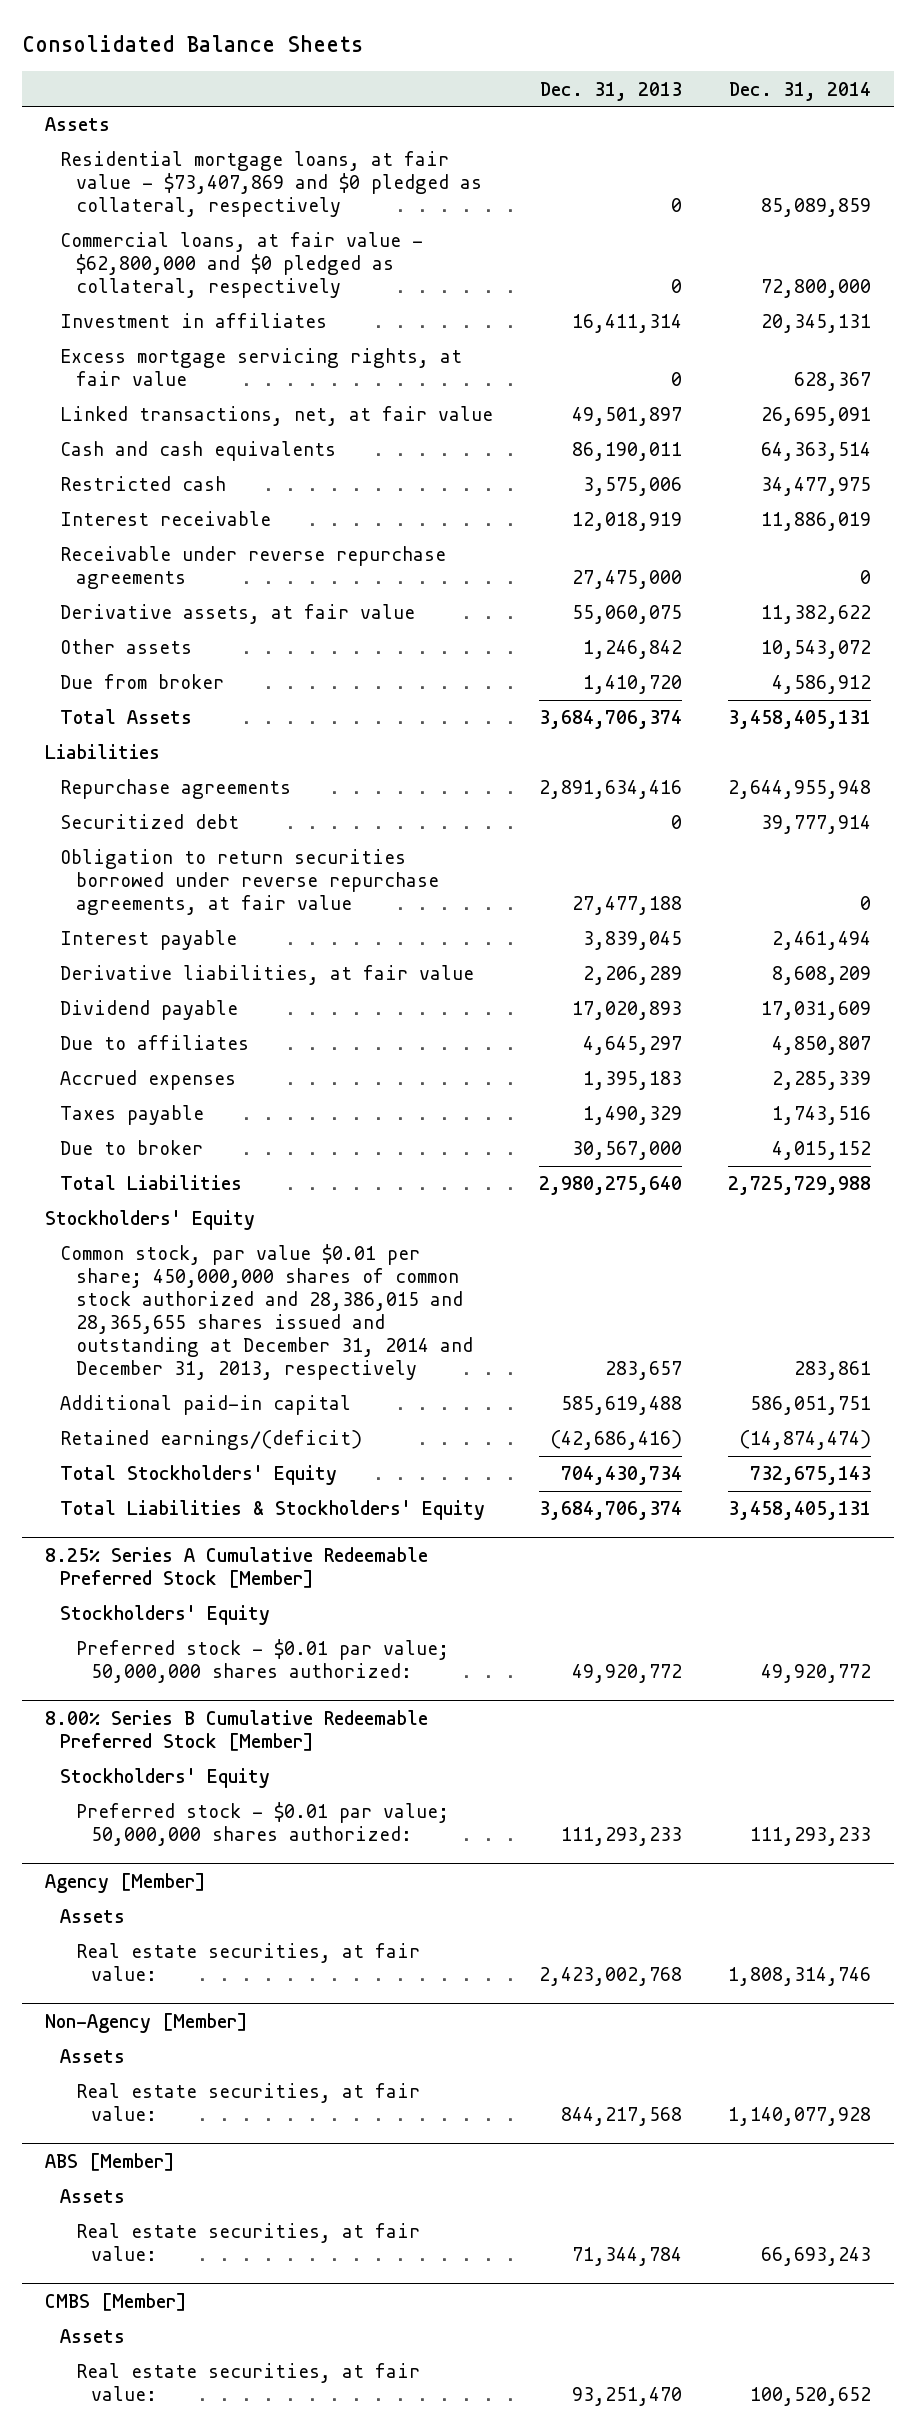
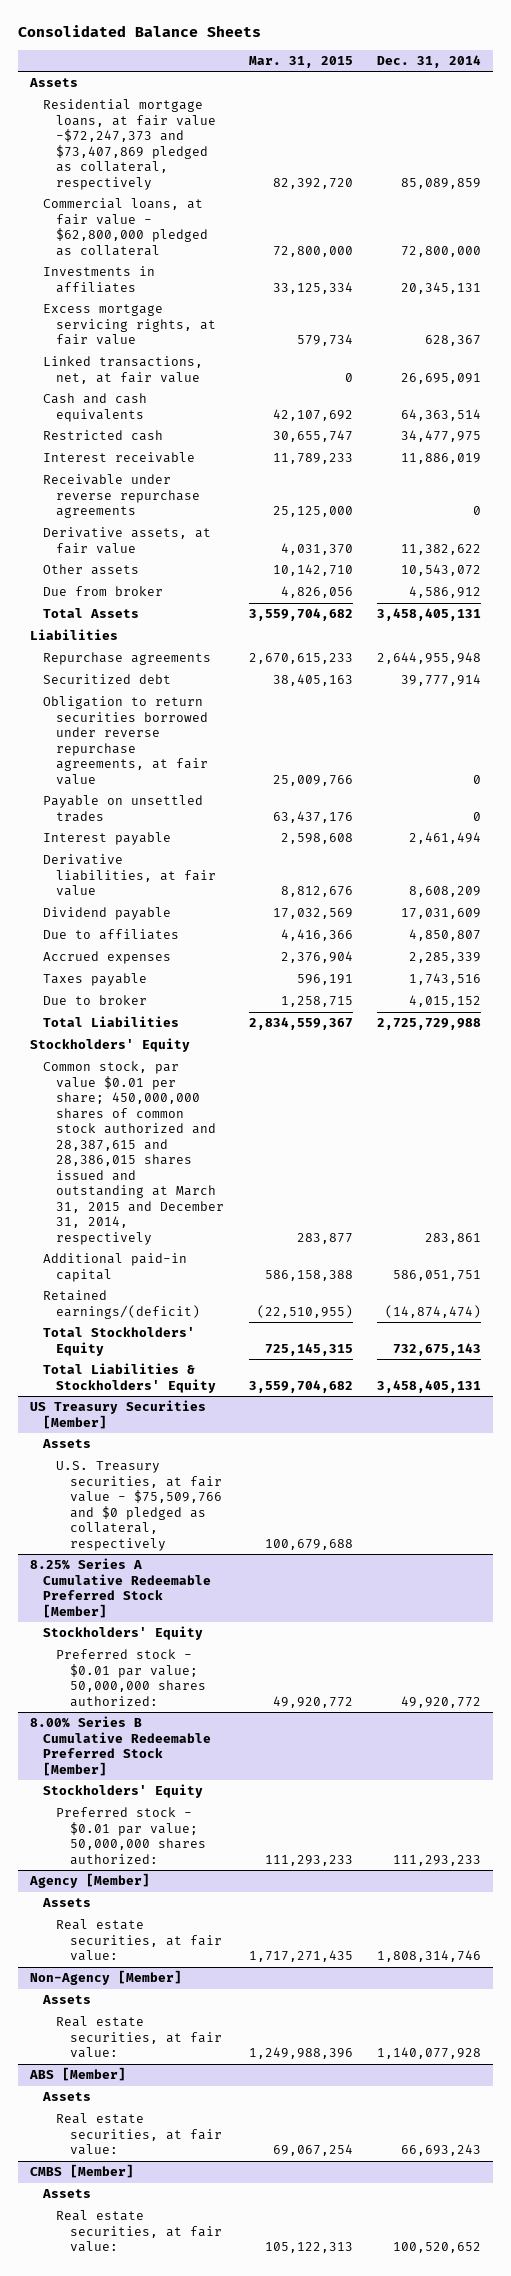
- | Dec. 31, 2013 | Dec. 31, 2014
+ | Mar. 31, 2015 | Dec. 31, 2014
- Residential mortgage loans, at fair value - $73,407,869 and $0 pledged as collateral, respectively | 0 | 85,089,859
- Commercial loans, at fair value - $62,800,000 and $0 pledged as collateral, respectively | 0 | 72,800,000
- Investment in affiliates | 16,411,314 | 20,345,131
+ Residential mortgage loans, at fair value -$72,247,373 and $73,407,869 pledged as collateral, respectively | 82,392,720 | 85,089,859
+ Commercial loans, at fair value - $62,800,000 pledged as collateral | 72,800,000 | 72,800,000
+ Investments in affiliates | 33,125,334 | 20,345,131
+ Payable on unsettled trades | 63,437,176 | 0
- Common stock, par value $0.01 per share; 450,000,000 shares of common stock authorized and 28,386,015 and 28,365,655 shares issued and outstanding at December 31, 2014 and December 31, 2013, respectively | 283,657 | 283,861
+ Common stock, par value $0.01 per share; 450,000,000 shares of common stock authorized and 28,387,615 and 28,386,015 shares issued and outstanding at March 31, 2015 and December 31, 2014, respectively | 283,877 | 283,861
+ US Treasury Securities [Member]
+ Assets
+ U.S. Treasury securities, at fair value - $75,509,766 and $0 pledged as collateral, respectively | 100,679,688 |

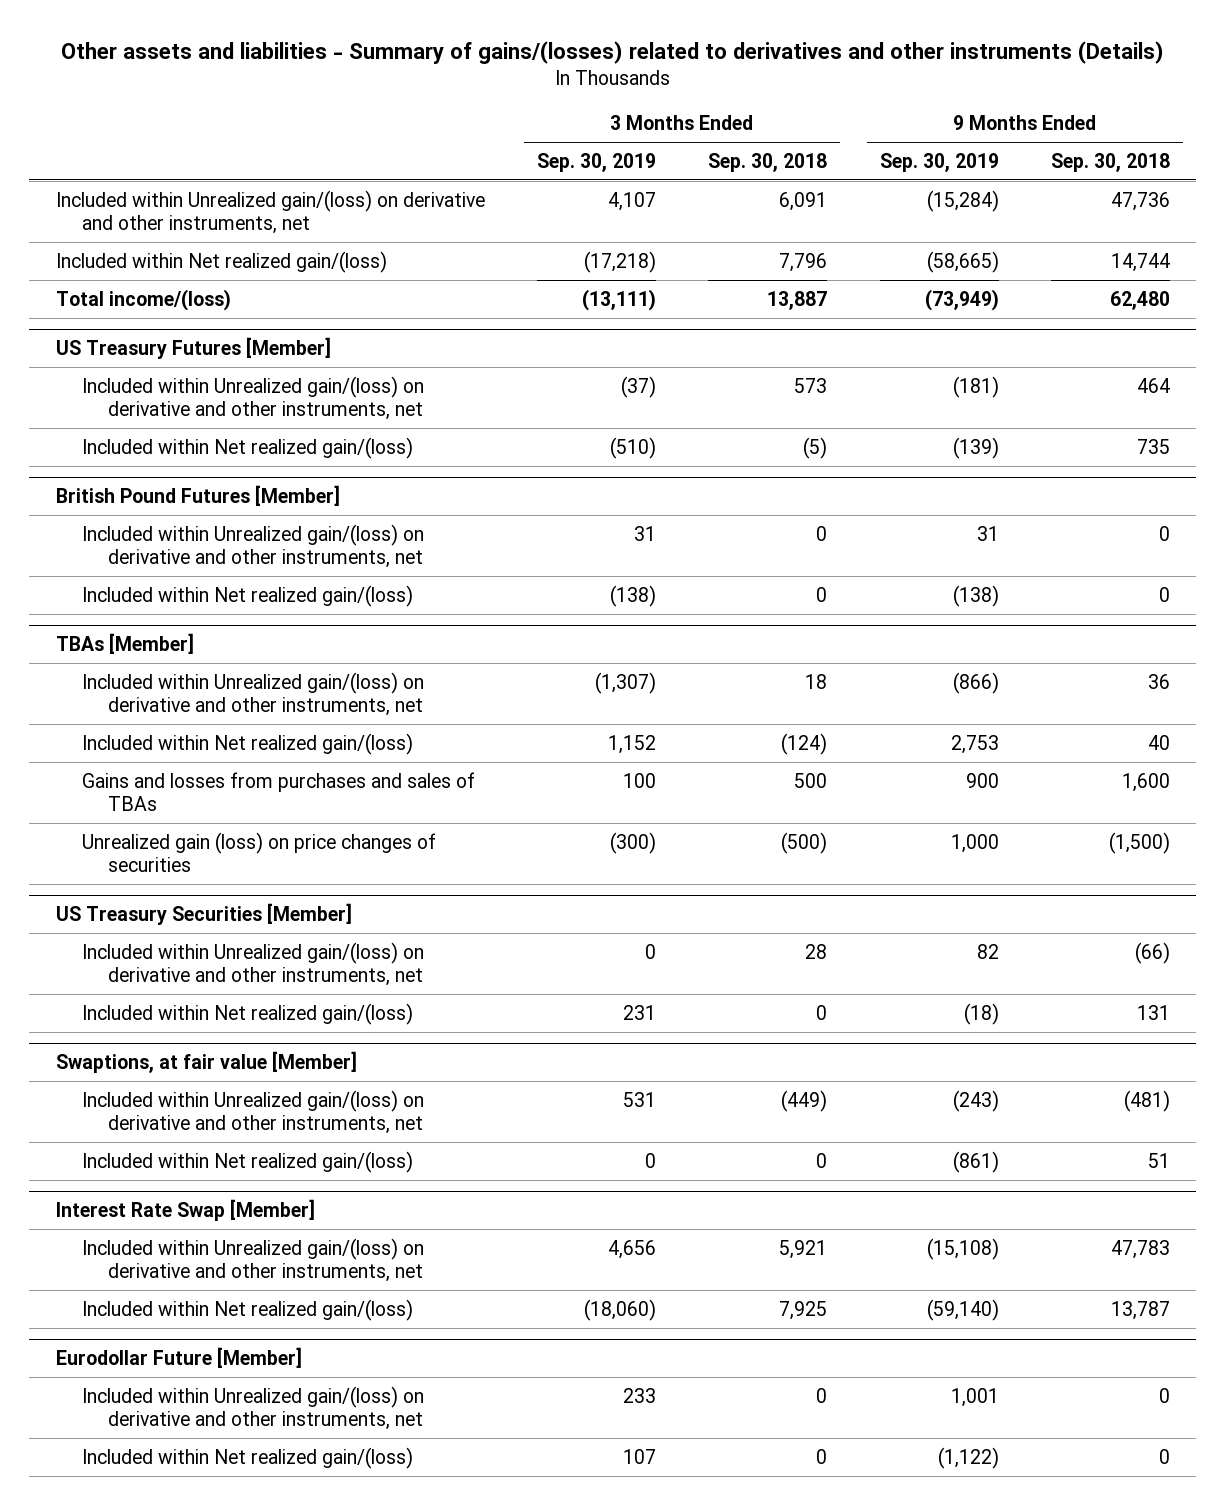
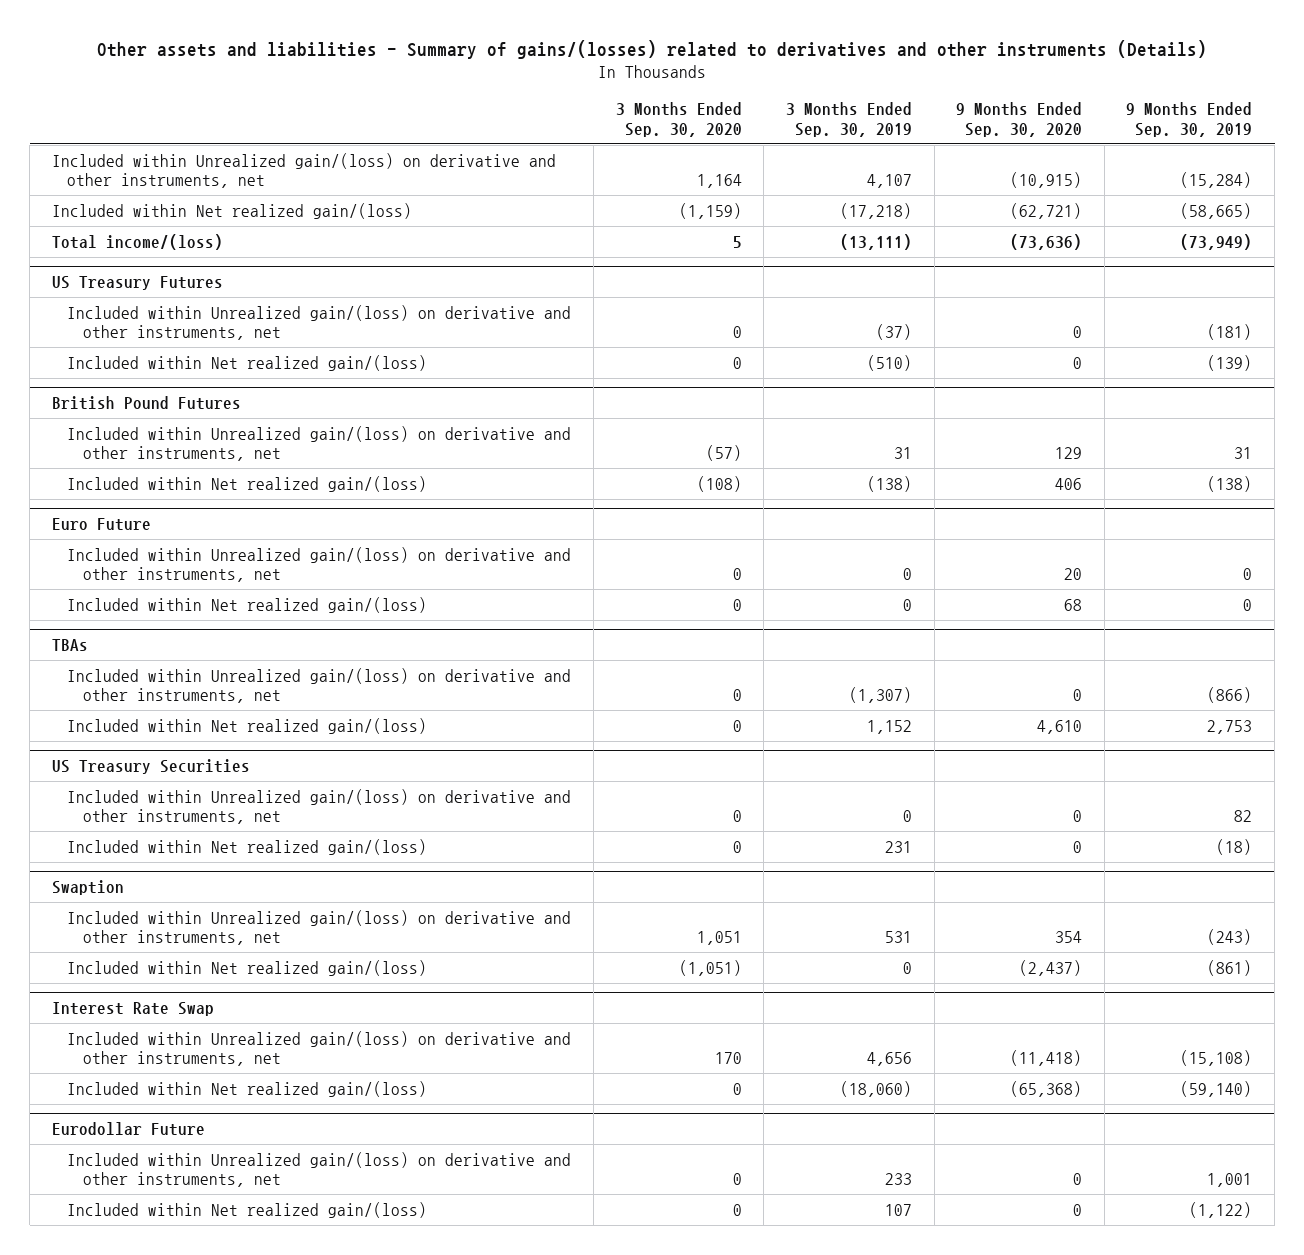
- | 3 Months Ended Sep. 30, 2019 | 3 Months Ended Sep. 30, 2018 | 9 Months Ended Sep. 30, 2019 | 9 Months Ended Sep. 30, 2018
+ | 3 Months Ended Sep. 30, 2020 | 3 Months Ended Sep. 30, 2019 | 9 Months Ended Sep. 30, 2020 | 9 Months Ended Sep. 30, 2019
- US Treasury Futures [Member]
+ US Treasury Futures
- British Pound Futures [Member]
+ British Pound Futures
- TBAs [Member]
+ Euro Future
+ Included within Unrealized gain/(loss) on derivative and other instruments, net | 0 | 0 | 20 | 0
+ Included within Net realized gain/(loss) | 0 | 0 | 68 | 0
+ TBAs
- Gains and losses from purchases and sales of TBAs | 100 | 500 | 900 | 1,600
- Unrealized gain (loss) on price changes of securities | (300) | (500) | 1,000 | (1,500)
- US Treasury Securities [Member]
+ US Treasury Securities
- Swaptions, at fair value [Member]
+ Swaption
- Interest Rate Swap [Member]
+ Interest Rate Swap
- Eurodollar Future [Member]
+ Eurodollar Future

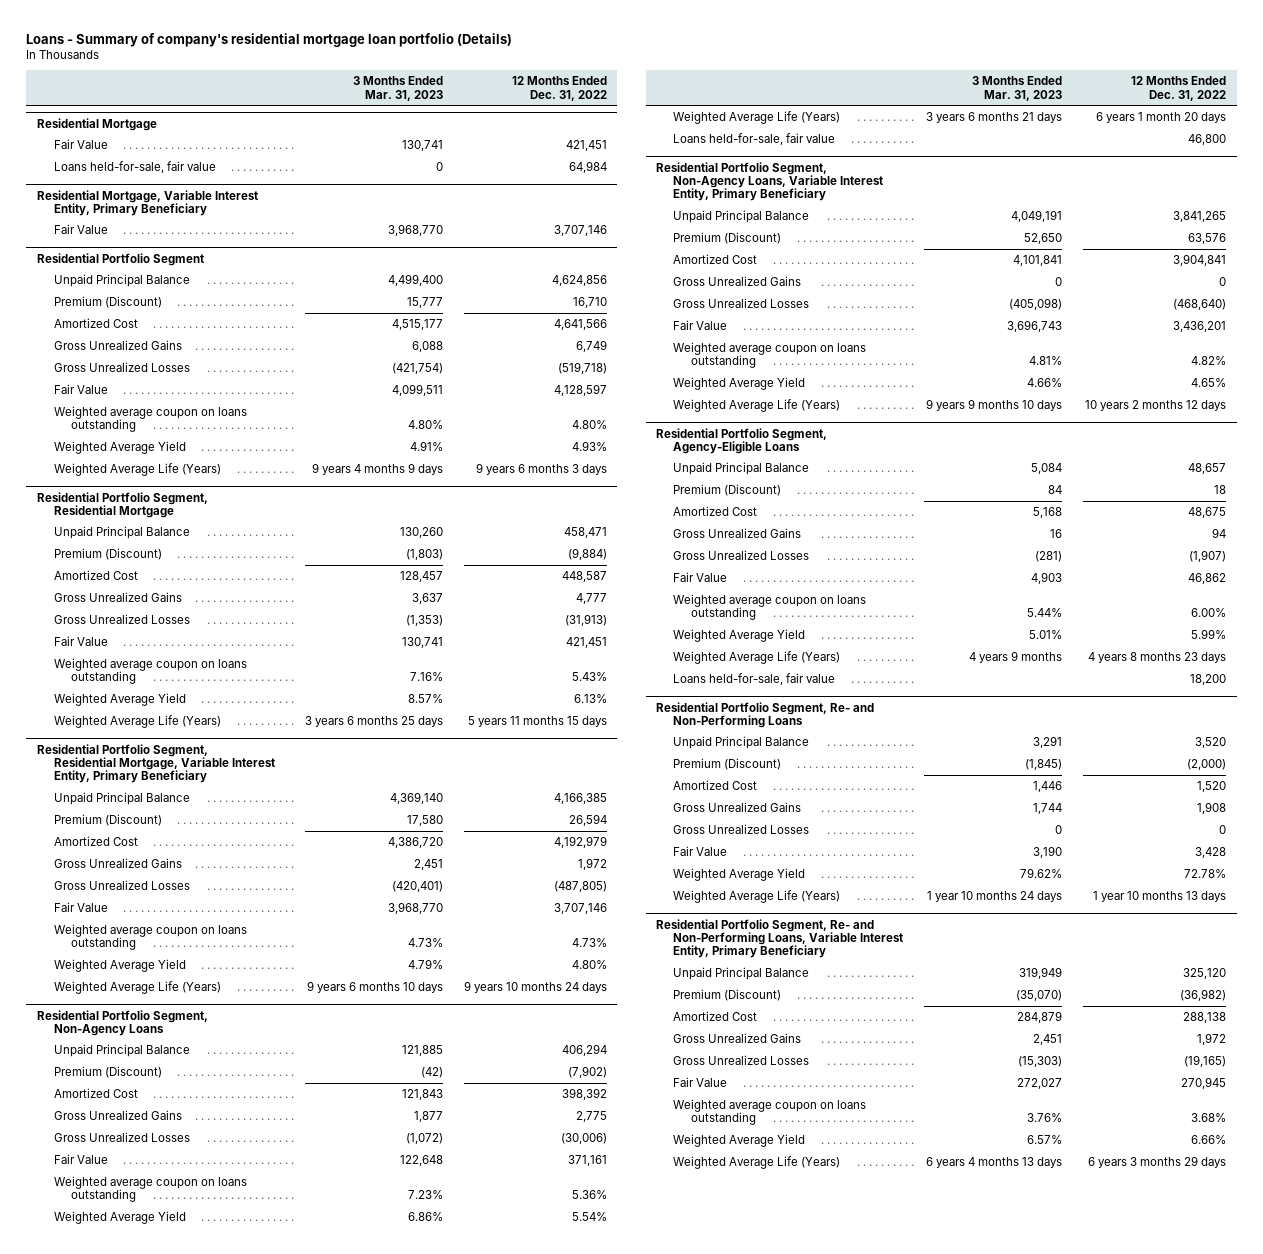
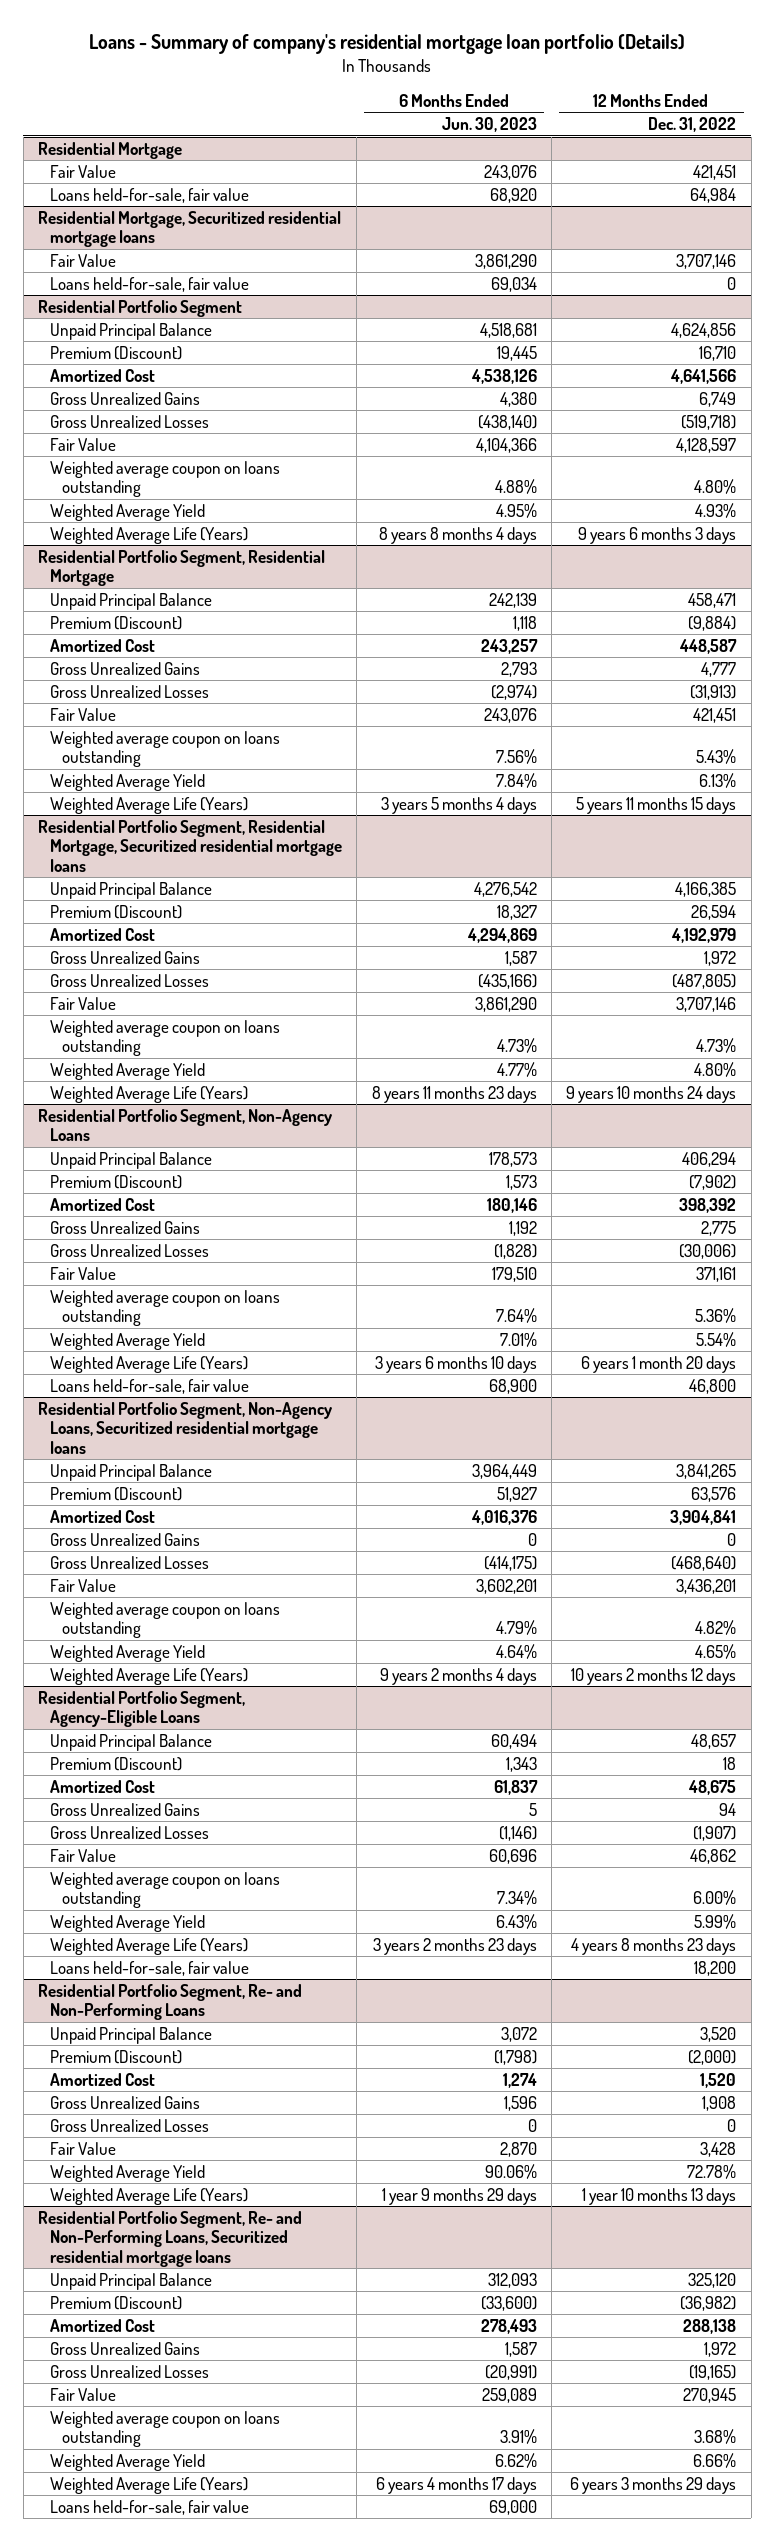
- | 3 Months Ended Mar. 31, 2023 | 12 Months Ended Dec. 31, 2022
+ | 6 Months Ended Jun. 30, 2023 | 12 Months Ended Dec. 31, 2022
- Residential Mortgage, Variable Interest Entity, Primary Beneficiary
+ Residential Mortgage, Securitized residential mortgage loans
+ Loans held-for-sale, fair value | 69,034 | 0
- Residential Portfolio Segment, Residential Mortgage, Variable Interest Entity, Primary Beneficiary
+ Residential Portfolio Segment, Residential Mortgage, Securitized residential mortgage loans
- Residential Portfolio Segment, Non-Agency Loans, Variable Interest Entity, Primary Beneficiary
+ Residential Portfolio Segment, Non-Agency Loans, Securitized residential mortgage loans
- Residential Portfolio Segment, Re- and Non-Performing Loans, Variable Interest Entity, Primary Beneficiary
+ Residential Portfolio Segment, Re- and Non-Performing Loans, Securitized residential mortgage loans
+ Loans held-for-sale, fair value | 69,000 |

